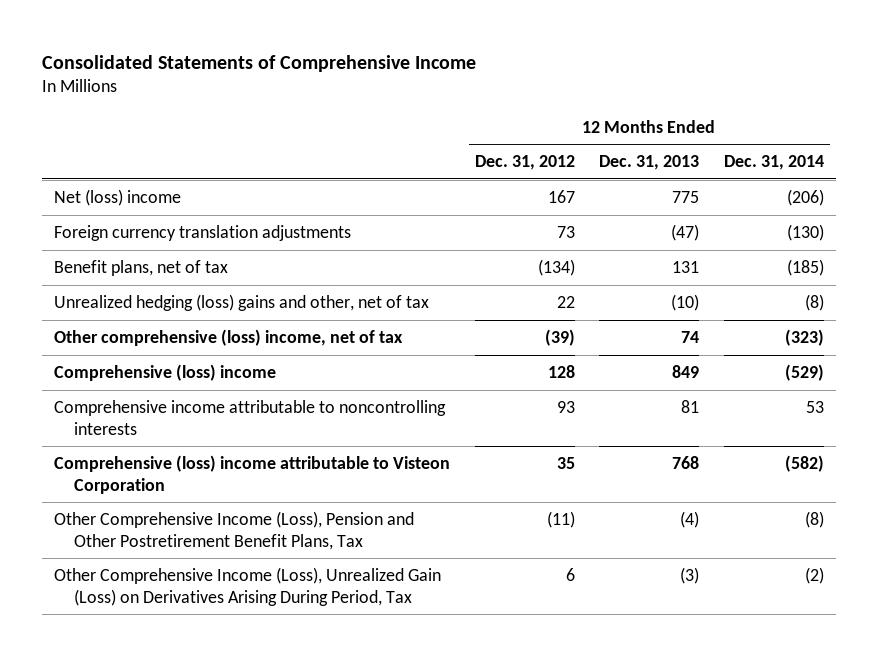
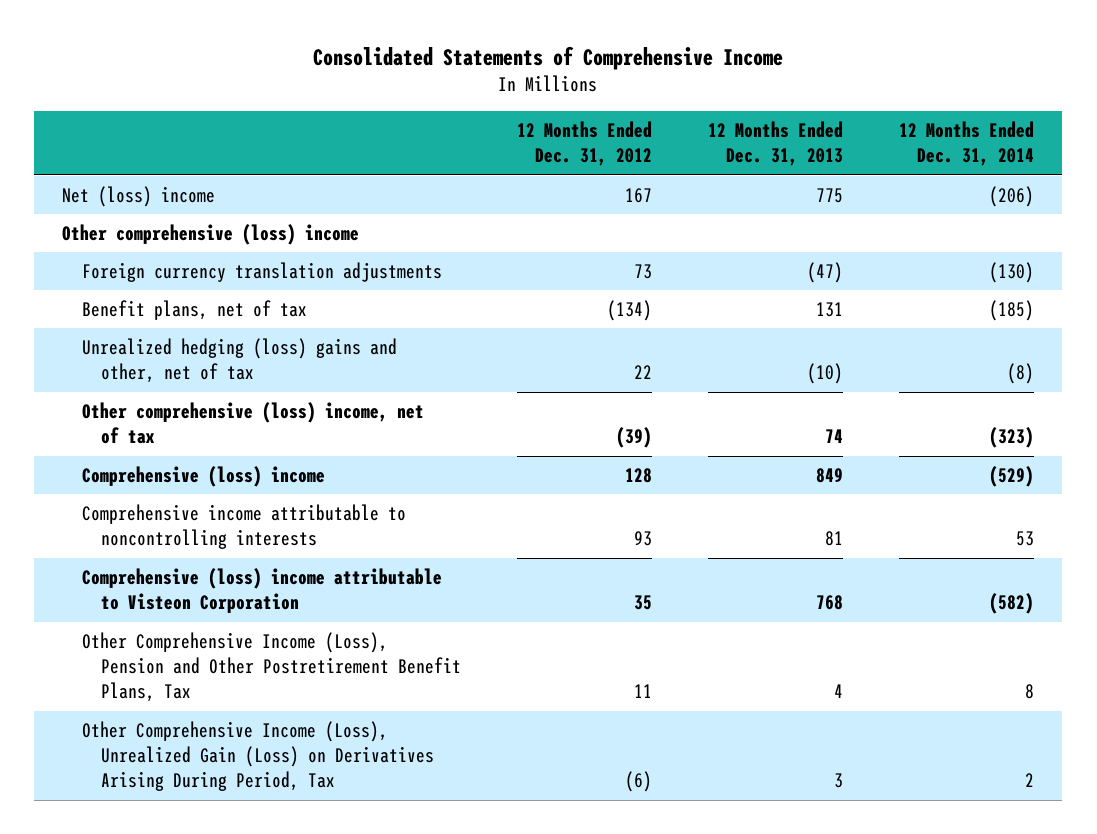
+ Other comprehensive (loss) income
- Other Comprehensive Income (Loss), Pension and Other Postretirement Benefit Plans, Tax | (11) | (4) | (8)
- Other Comprehensive Income (Loss), Unrealized Gain (Loss) on Derivatives Arising During Period, Tax | 6 | (3) | (2)
+ Other Comprehensive Income (Loss), Pension and Other Postretirement Benefit Plans, Tax | 11 | 4 | 8
+ Other Comprehensive Income (Loss), Unrealized Gain (Loss) on Derivatives Arising During Period, Tax | (6) | 3 | 2

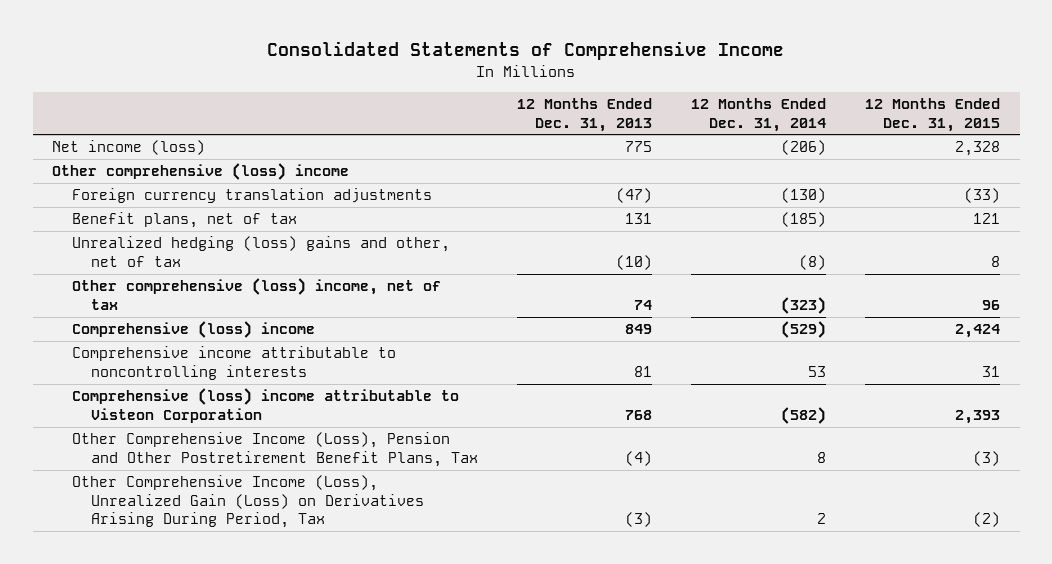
- | 12 Months Ended Dec. 31, 2012 | 12 Months Ended Dec. 31, 2013 | 12 Months Ended Dec. 31, 2014
+ | 12 Months Ended Dec. 31, 2013 | 12 Months Ended Dec. 31, 2014 | 12 Months Ended Dec. 31, 2015
- Net (loss) income | 167 | 775 | (206)
+ Net income (loss) | 775 | (206) | 2,328
- Other Comprehensive Income (Loss), Pension and Other Postretirement Benefit Plans, Tax | 11 | 4 | 8
- Other Comprehensive Income (Loss), Unrealized Gain (Loss) on Derivatives Arising During Period, Tax | (6) | 3 | 2
+ Other Comprehensive Income (Loss), Pension and Other Postretirement Benefit Plans, Tax | (4) | 8 | (3)
+ Other Comprehensive Income (Loss), Unrealized Gain (Loss) on Derivatives Arising During Period, Tax | (3) | 2 | (2)

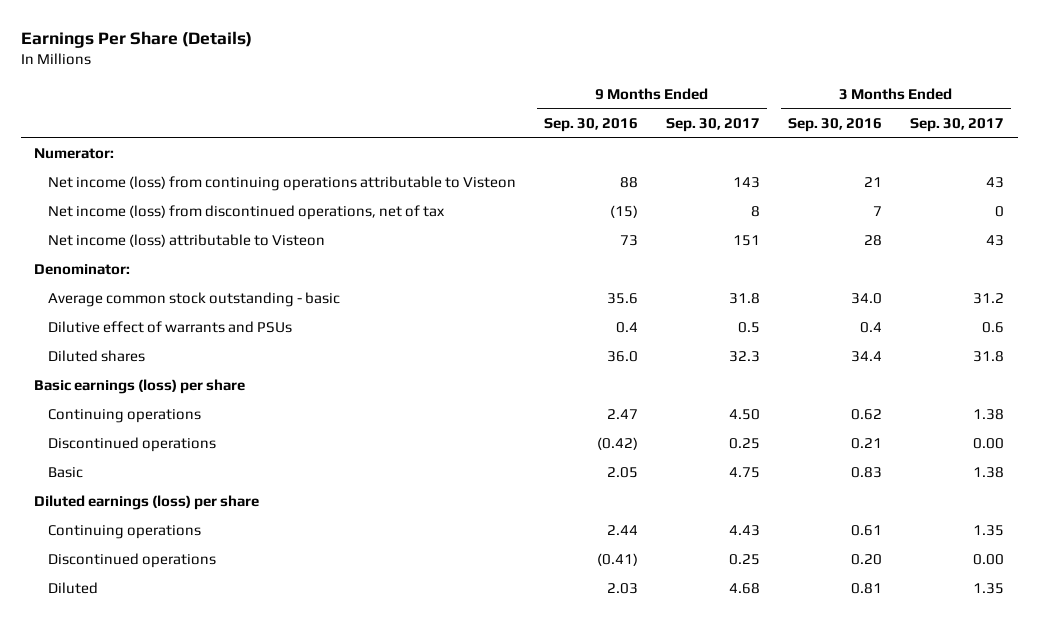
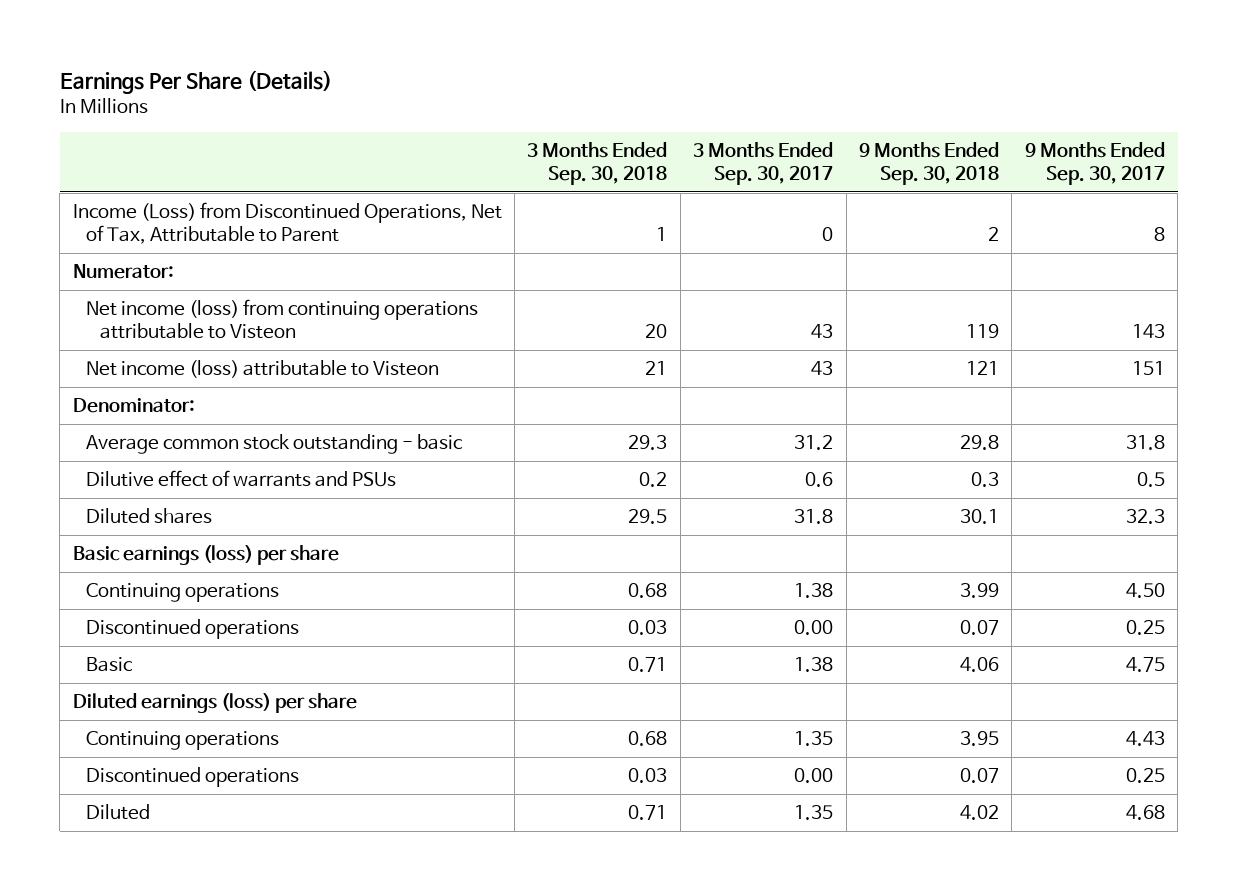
- | 9 Months Ended Sep. 30, 2016 | 9 Months Ended Sep. 30, 2017 | 3 Months Ended Sep. 30, 2016 | 3 Months Ended Sep. 30, 2017
+ | 3 Months Ended Sep. 30, 2018 | 3 Months Ended Sep. 30, 2017 | 9 Months Ended Sep. 30, 2018 | 9 Months Ended Sep. 30, 2017
+ Income (Loss) from Discontinued Operations, Net of Tax, Attributable to Parent | 1 | 0 | 2 | 8
- Net income (loss) from discontinued operations, net of tax | (15) | 8 | 7 | 0

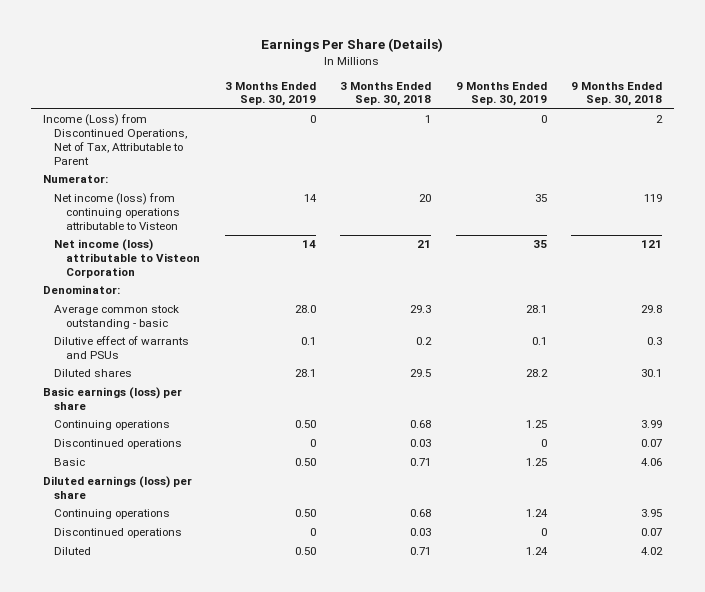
- | 3 Months Ended Sep. 30, 2018 | 3 Months Ended Sep. 30, 2017 | 9 Months Ended Sep. 30, 2018 | 9 Months Ended Sep. 30, 2017
+ | 3 Months Ended Sep. 30, 2019 | 3 Months Ended Sep. 30, 2018 | 9 Months Ended Sep. 30, 2019 | 9 Months Ended Sep. 30, 2018
- Net income (loss) attributable to Visteon | 21 | 43 | 121 | 151
+ Net income (loss) attributable to Visteon Corporation | 14 | 21 | 35 | 121

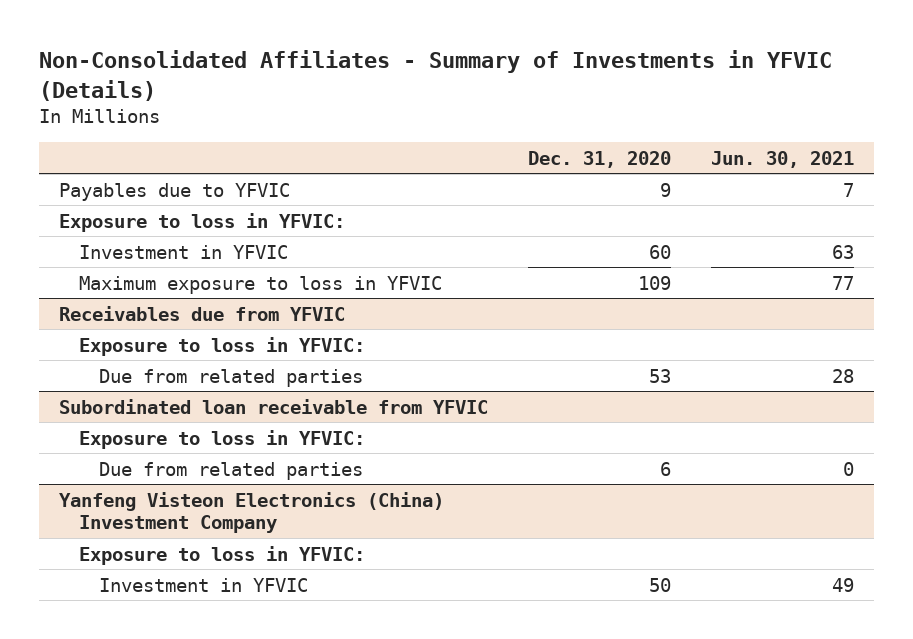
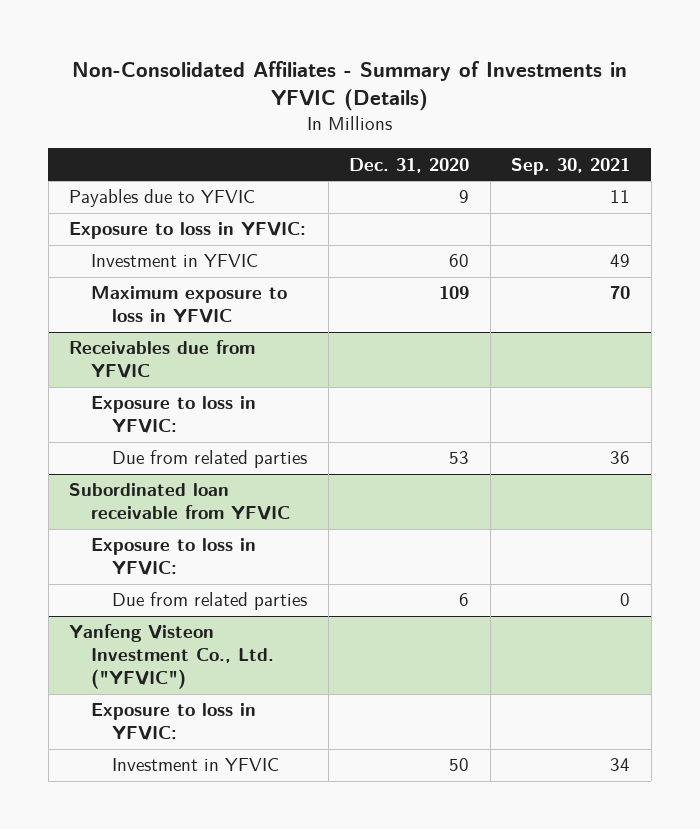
- | Dec. 31, 2020 | Jun. 30, 2021
+ | Dec. 31, 2020 | Sep. 30, 2021
- Yanfeng Visteon Electronics (China) Investment Company
+ Yanfeng Visteon Investment Co., Ltd. ("YFVIC")

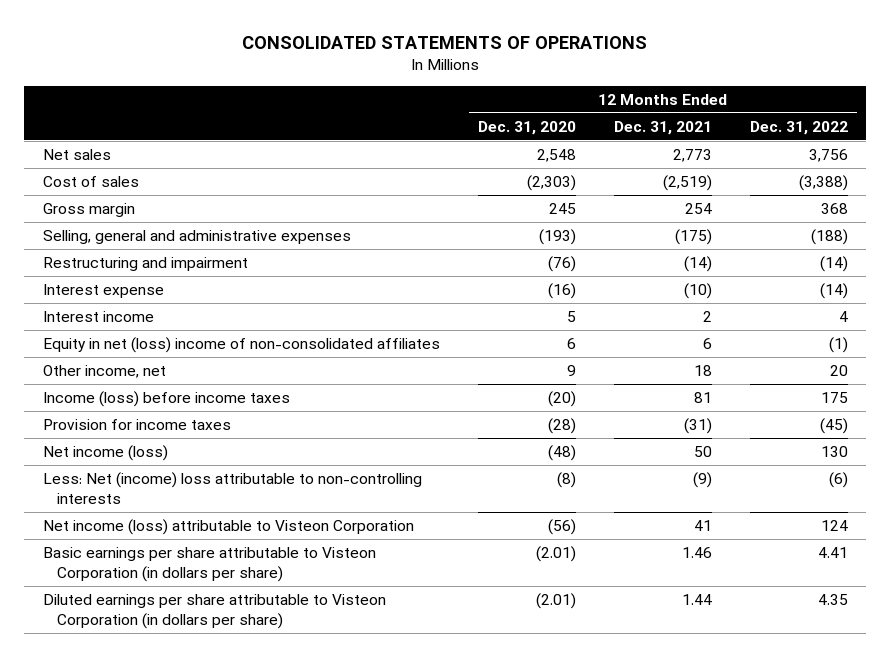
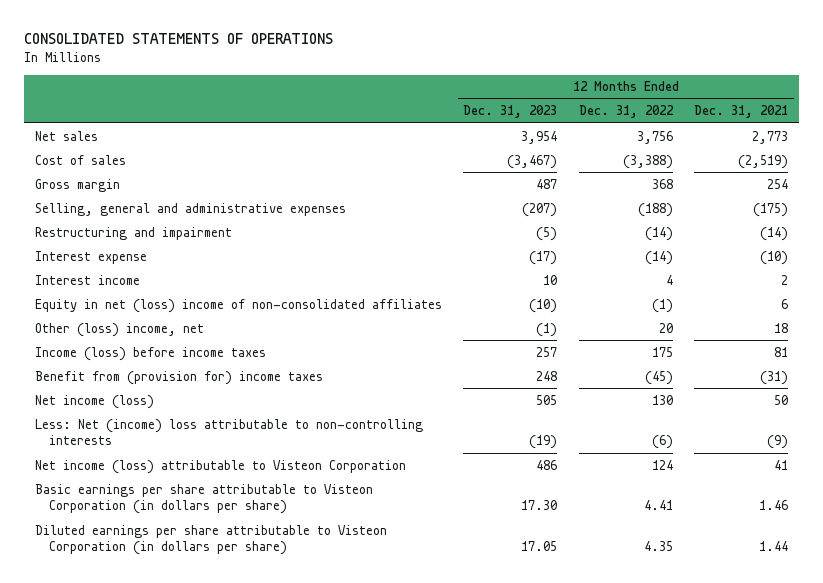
- | 12 Months Ended Dec. 31, 2020 | 12 Months Ended Dec. 31, 2021 | 12 Months Ended Dec. 31, 2022
+ | 12 Months Ended Dec. 31, 2023 | 12 Months Ended Dec. 31, 2022 | 12 Months Ended Dec. 31, 2021
- Other income, net | 9 | 18 | 20
+ Other (loss) income, net | (1) | 20 | 18
- Provision for income taxes | (28) | (31) | (45)
+ Benefit from (provision for) income taxes | 248 | (45) | (31)

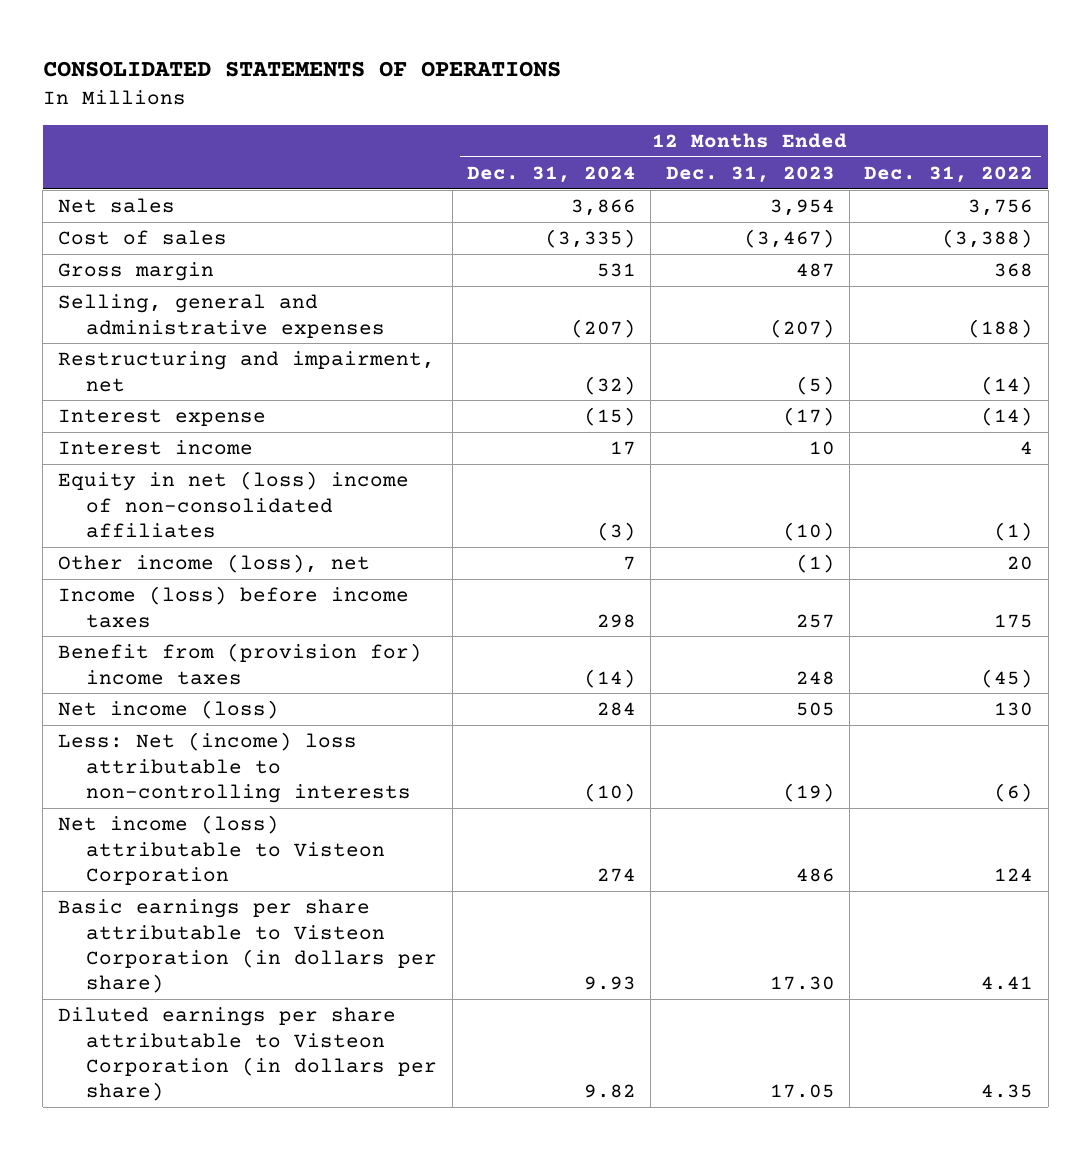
- | 12 Months Ended Dec. 31, 2023 | 12 Months Ended Dec. 31, 2022 | 12 Months Ended Dec. 31, 2021
+ | 12 Months Ended Dec. 31, 2024 | 12 Months Ended Dec. 31, 2023 | 12 Months Ended Dec. 31, 2022
- Restructuring and impairment | (5) | (14) | (14)
+ Restructuring and impairment, net | (32) | (5) | (14)
- Other (loss) income, net | (1) | 20 | 18
+ Other income (loss), net | 7 | (1) | 20

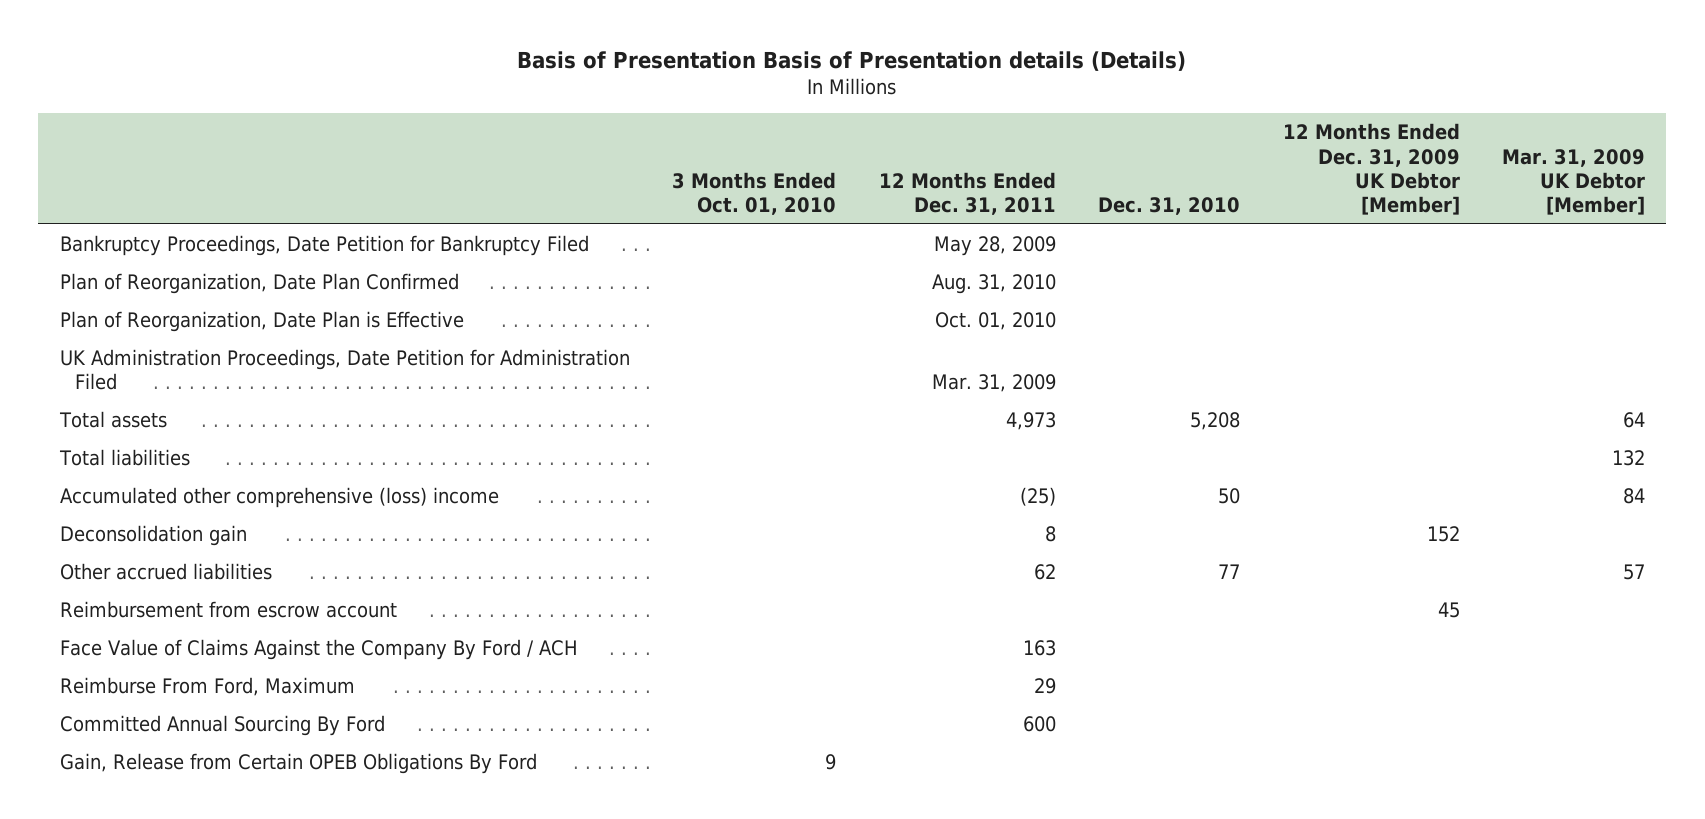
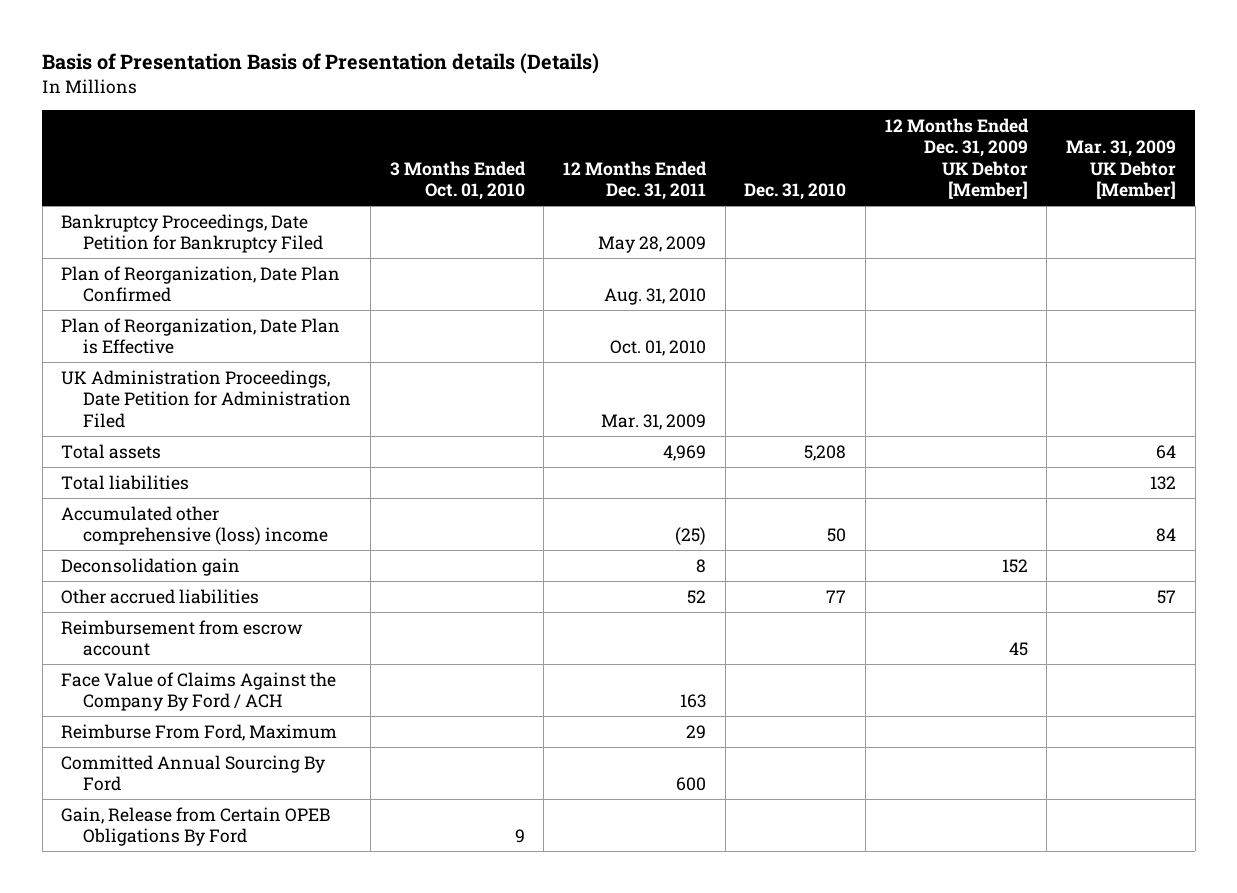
- Total assets | | 4,973 | 5,208 | | 64
+ Total assets | | 4,969 | 5,208 | | 64
- Other accrued liabilities | | 62 | 77 | | 57
+ Other accrued liabilities | | 52 | 77 | | 57

